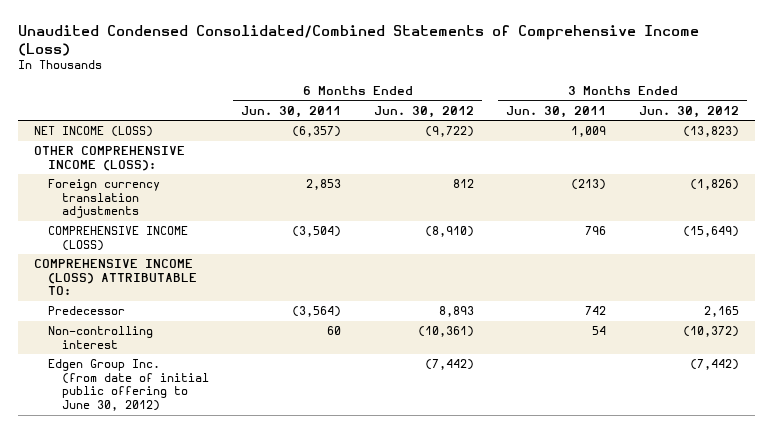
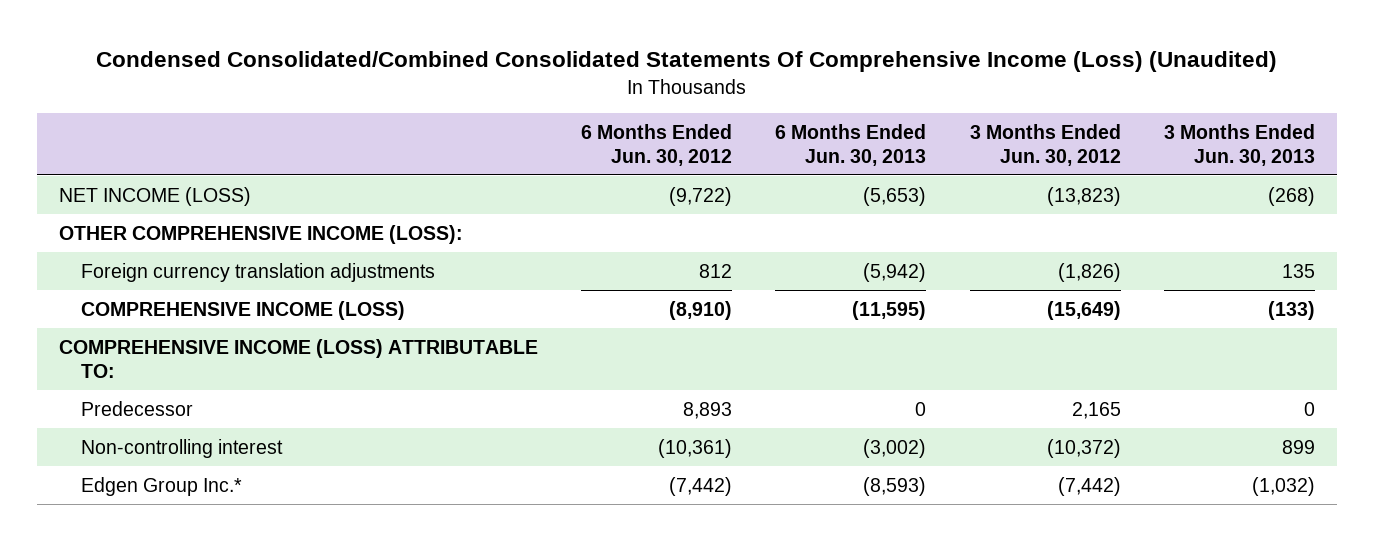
- Unaudited Condensed Consolidated/Combined Statements of Comprehensive Income (Loss)
+ Condensed Consolidated/Combined Consolidated Statements Of Comprehensive Income (Loss) (Unaudited)
- | 6 Months Ended Jun. 30, 2011 | 6 Months Ended Jun. 30, 2012 | 3 Months Ended Jun. 30, 2011 | 3 Months Ended Jun. 30, 2012
+ | 6 Months Ended Jun. 30, 2012 | 6 Months Ended Jun. 30, 2013 | 3 Months Ended Jun. 30, 2012 | 3 Months Ended Jun. 30, 2013
- Edgen Group Inc. (from date of initial public offering to June 30, 2012) | | (7,442) | | (7,442)
+ Edgen Group Inc.* | (7,442) | (8,593) | (7,442) | (1,032)

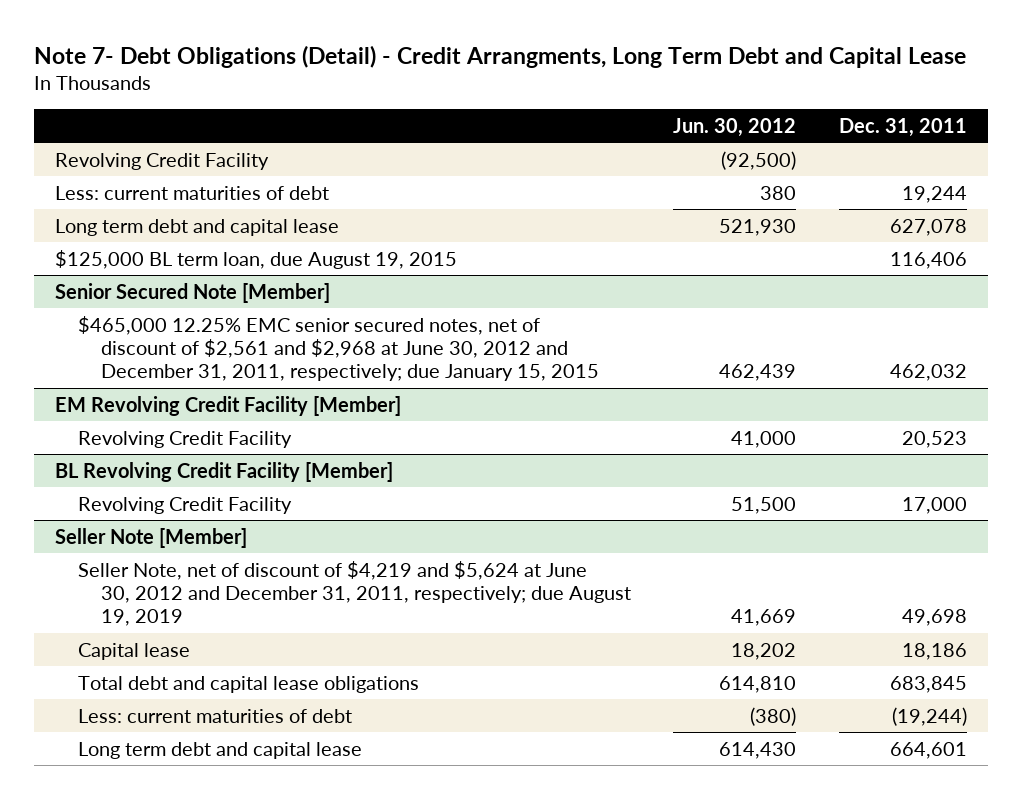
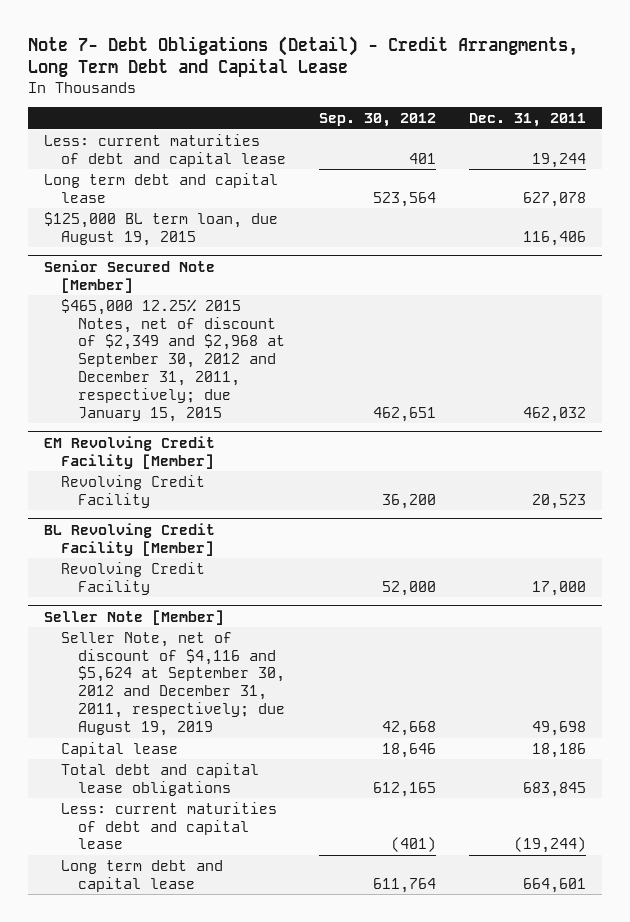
- | Jun. 30, 2012 | Dec. 31, 2011
+ | Sep. 30, 2012 | Dec. 31, 2011
- Revolving Credit Facility | (92,500) |
- Less: current maturities of debt | 380 | 19,244
+ Less: current maturities of debt and capital lease | 401 | 19,244
@ Senior Secured Note [Member]
- $465,000 12.25% EMC senior secured notes, net of discount of $2,561 and $2,968 at June 30, 2012 and December 31, 2011, respectively; due January 15, 2015 | 462,439 | 462,032
+ $465,000 12.25% 2015 Notes, net of discount of $2,349 and $2,968 at September 30, 2012 and December 31, 2011, respectively; due January 15, 2015 | 462,651 | 462,032
@ Seller Note [Member]
- Seller Note, net of discount of $4,219 and $5,624 at June 30, 2012 and December 31, 2011, respectively; due August 19, 2019 | 41,669 | 49,698
+ Seller Note, net of discount of $4,116 and $5,624 at September 30, 2012 and December 31, 2011, respectively; due August 19, 2019 | 42,668 | 49,698
- Less: current maturities of debt | (380) | (19,244)
+ Less: current maturities of debt and capital lease | (401) | (19,244)

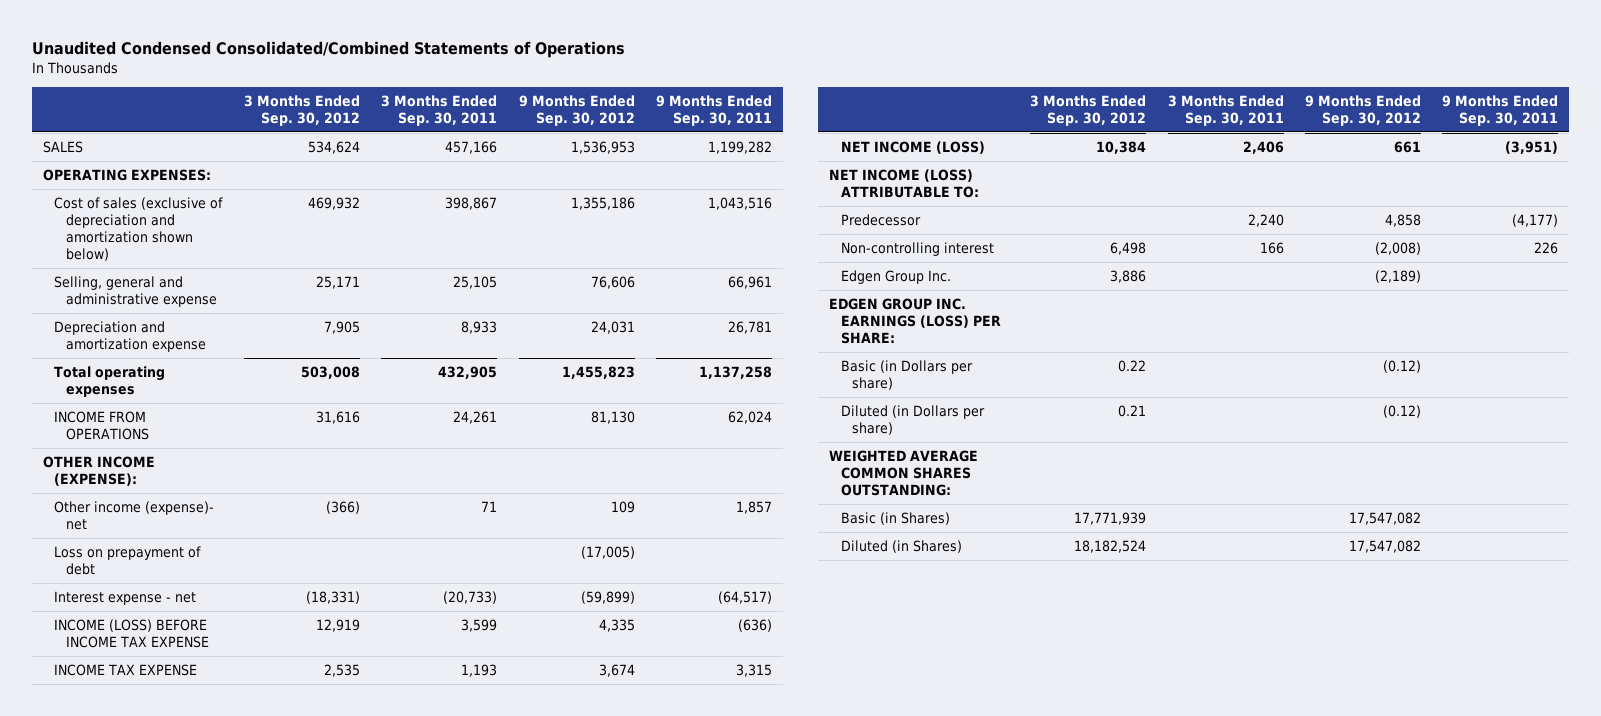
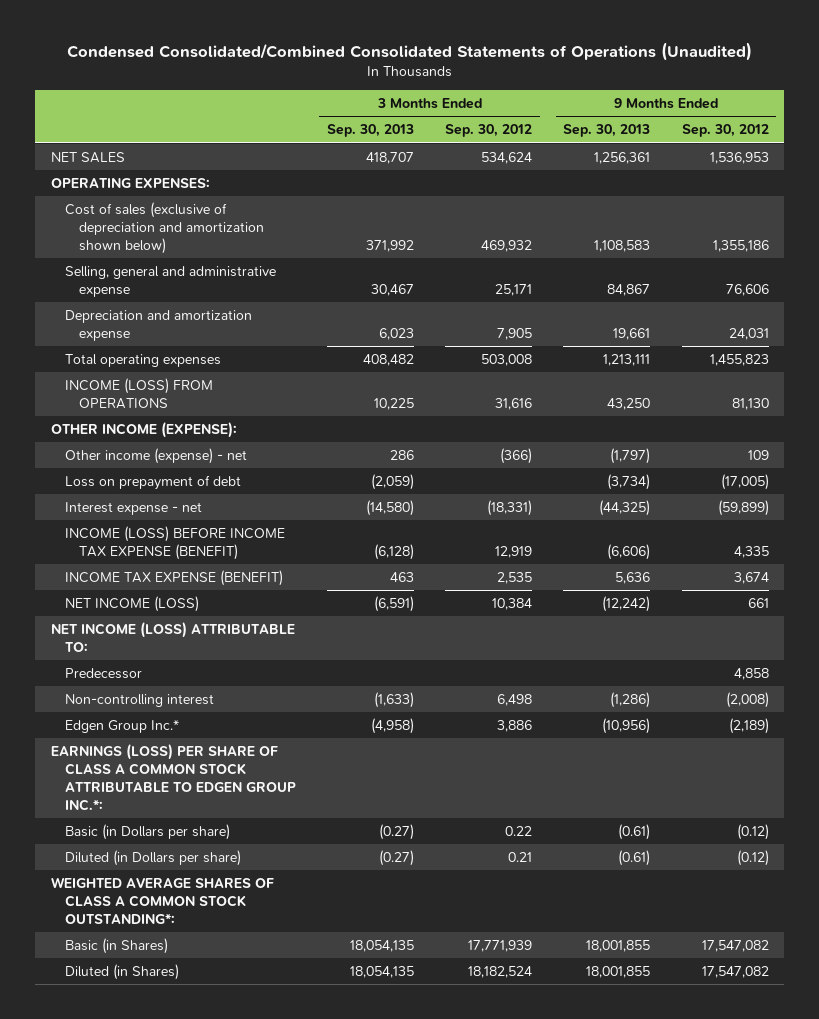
- Unaudited Condensed Consolidated/Combined Statements of Operations
+ Condensed Consolidated/Combined Consolidated Statements of Operations (Unaudited)
- | 3 Months Ended Sep. 30, 2012 | 3 Months Ended Sep. 30, 2011 | 9 Months Ended Sep. 30, 2012 | 9 Months Ended Sep. 30, 2011
+ | 3 Months Ended Sep. 30, 2013 | 3 Months Ended Sep. 30, 2012 | 9 Months Ended Sep. 30, 2013 | 9 Months Ended Sep. 30, 2012
- SALES | 534,624 | 457,166 | 1,536,953 | 1,199,282
+ NET SALES | 418,707 | 534,624 | 1,256,361 | 1,536,953
- INCOME FROM OPERATIONS | 31,616 | 24,261 | 81,130 | 62,024
+ INCOME (LOSS) FROM OPERATIONS | 10,225 | 31,616 | 43,250 | 81,130
- Other income (expense)- net | (366) | 71 | 109 | 1,857
+ Other income (expense) - net | 286 | (366) | (1,797) | 109
- INCOME (LOSS) BEFORE INCOME TAX EXPENSE | 12,919 | 3,599 | 4,335 | (636)
- INCOME TAX EXPENSE | 2,535 | 1,193 | 3,674 | 3,315
+ INCOME (LOSS) BEFORE INCOME TAX EXPENSE (BENEFIT) | (6,128) | 12,919 | (6,606) | 4,335
+ INCOME TAX EXPENSE (BENEFIT) | 463 | 2,535 | 5,636 | 3,674
- Edgen Group Inc. | 3,886 | | (2,189) |
- EDGEN GROUP INC. EARNINGS (LOSS) PER SHARE:
+ Edgen Group Inc.* | (4,958) | 3,886 | (10,956) | (2,189)
+ EARNINGS (LOSS) PER SHARE OF CLASS A COMMON STOCK ATTRIBUTABLE TO EDGEN GROUP INC.*:
- WEIGHTED AVERAGE COMMON SHARES OUTSTANDING:
+ WEIGHTED AVERAGE SHARES OF CLASS A COMMON STOCK OUTSTANDING*:

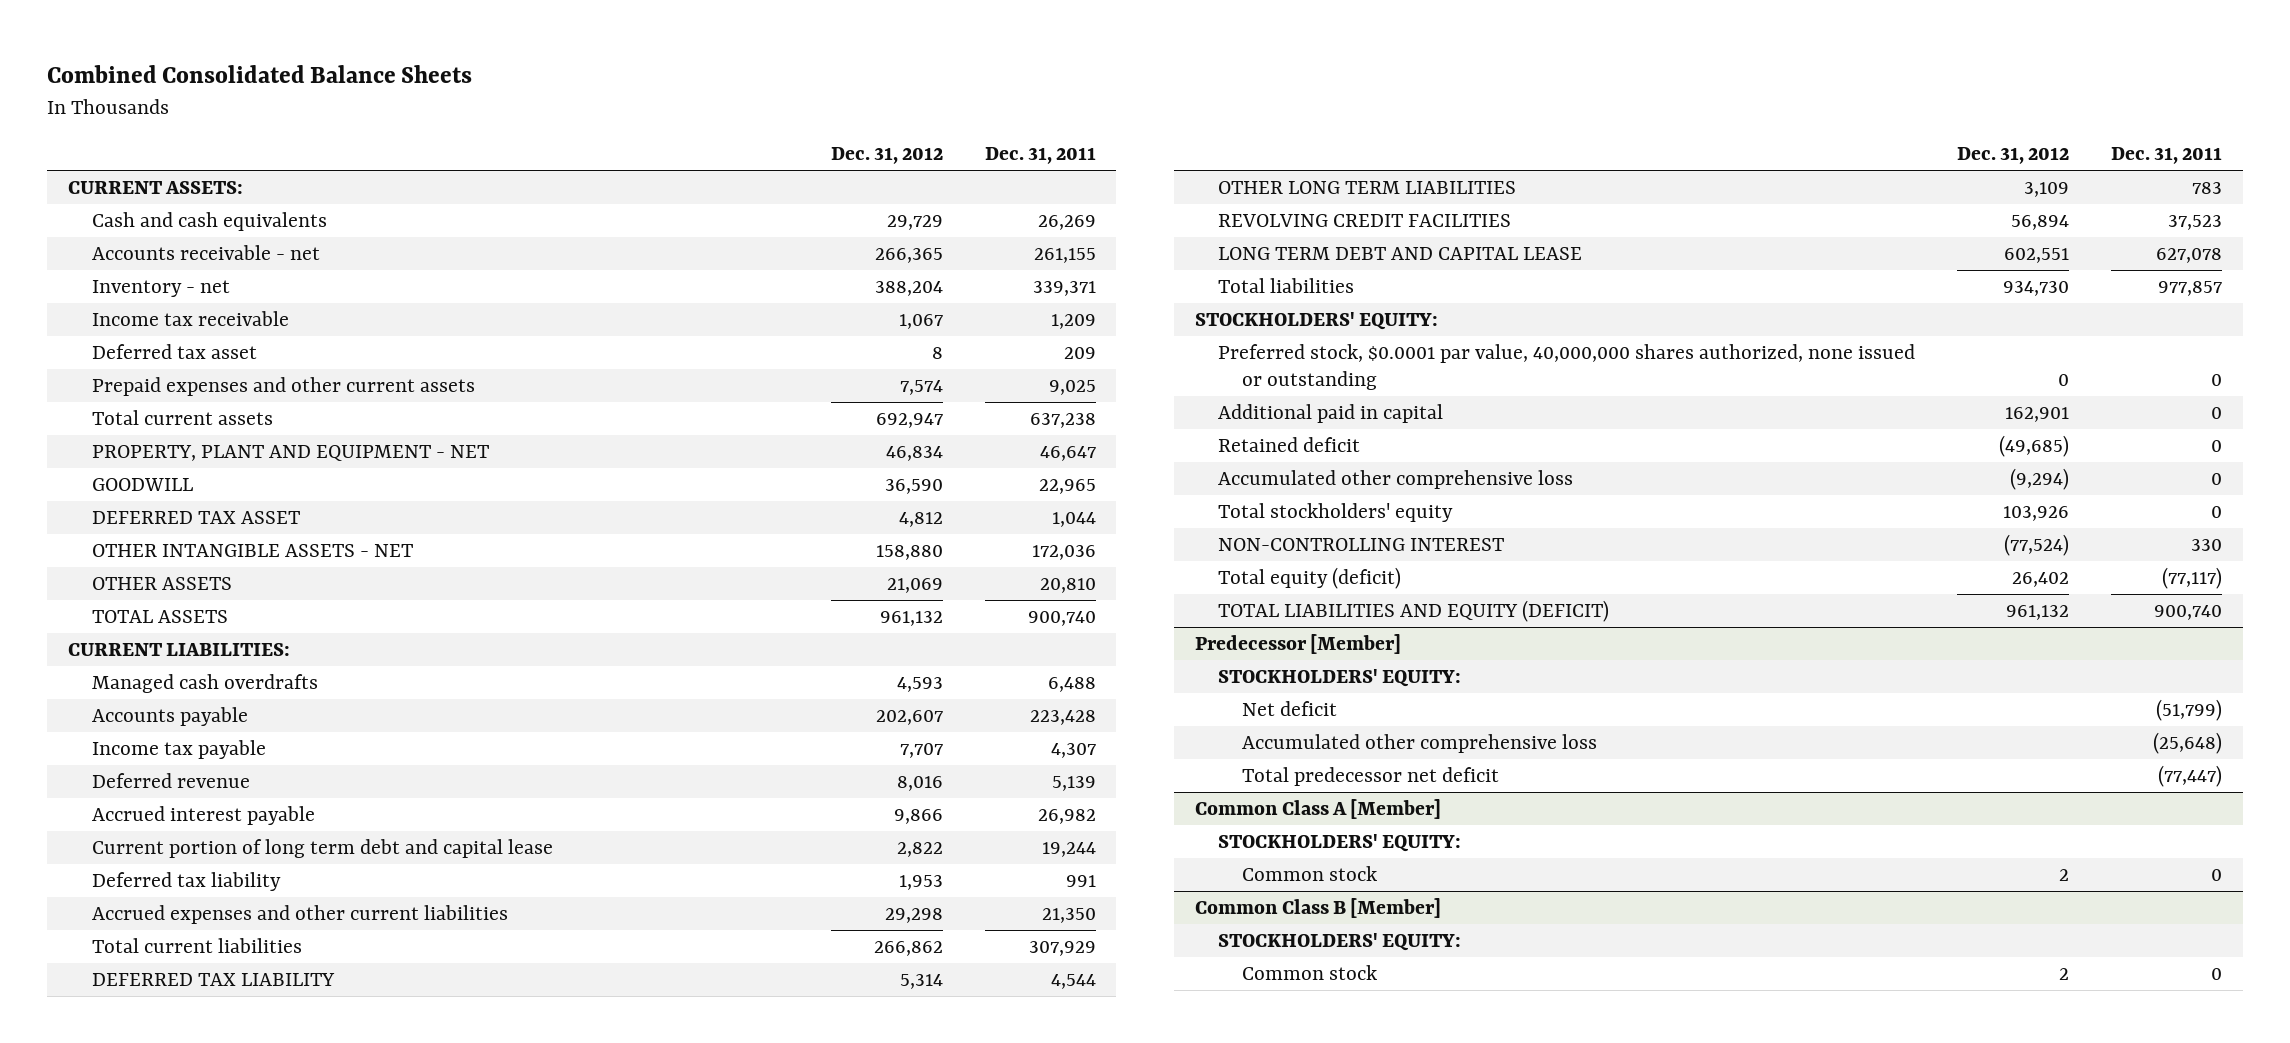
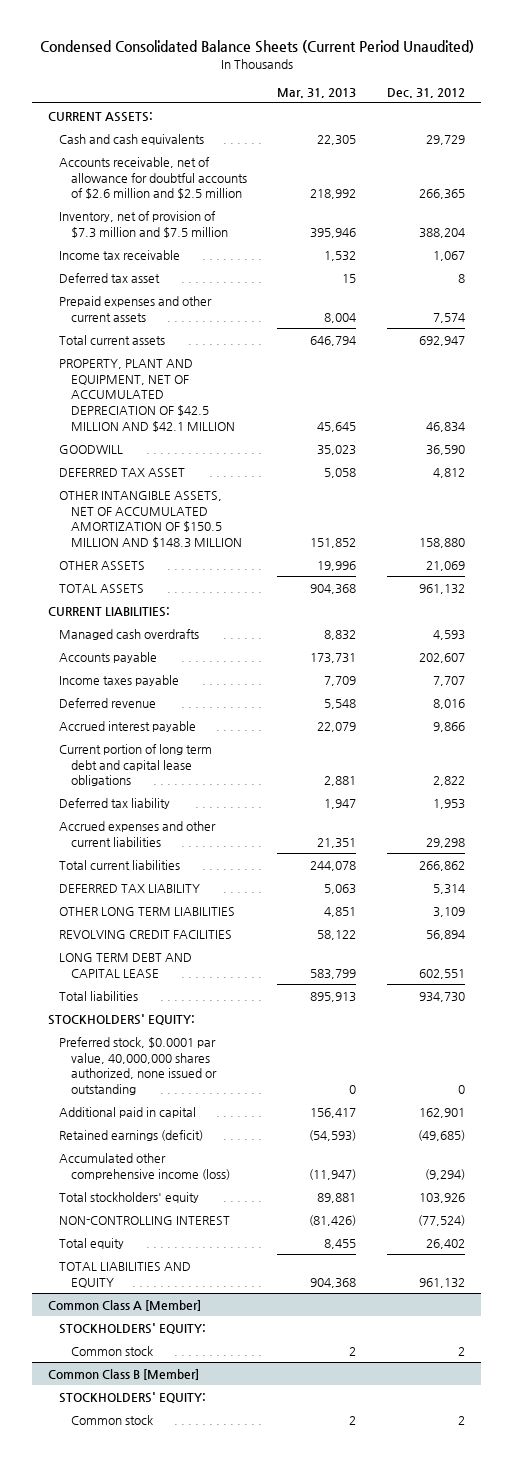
- Combined Consolidated Balance Sheets
+ Condensed Consolidated Balance Sheets (Current Period Unaudited)
- | Dec. 31, 2012 | Dec. 31, 2011
+ | Mar. 31, 2013 | Dec. 31, 2012
- Accounts receivable - net | 266,365 | 261,155
- Inventory - net | 388,204 | 339,371
+ Accounts receivable, net of allowance for doubtful accounts of $2.6 million and $2.5 million | 218,992 | 266,365
+ Inventory, net of provision of $7.3 million and $7.5 million | 395,946 | 388,204
- PROPERTY, PLANT AND EQUIPMENT - NET | 46,834 | 46,647
+ PROPERTY, PLANT AND EQUIPMENT, NET OF ACCUMULATED DEPRECIATION OF $42.5 MILLION AND $42.1 MILLION | 45,645 | 46,834
- OTHER INTANGIBLE ASSETS - NET | 158,880 | 172,036
+ OTHER INTANGIBLE ASSETS, NET OF ACCUMULATED AMORTIZATION OF $150.5 MILLION AND $148.3 MILLION | 151,852 | 158,880
- Income tax payable | 7,707 | 4,307
+ Income taxes payable | 7,709 | 7,707
- Current portion of long term debt and capital lease | 2,822 | 19,244
+ Current portion of long term debt and capital lease obligations | 2,881 | 2,822
- Retained deficit | (49,685) | 0
- Accumulated other comprehensive loss | (9,294) | 0
+ Retained earnings (deficit) | (54,593) | (49,685)
+ Accumulated other comprehensive income (loss) | (11,947) | (9,294)
- Total equity (deficit) | 26,402 | (77,117)
- TOTAL LIABILITIES AND EQUITY (DEFICIT) | 961,132 | 900,740
- Predecessor [Member]
- STOCKHOLDERS' EQUITY:
- Net deficit | | (51,799)
- Accumulated other comprehensive loss | | (25,648)
- Total predecessor net deficit | | (77,447)
+ Total equity | 8,455 | 26,402
+ TOTAL LIABILITIES AND EQUITY | 904,368 | 961,132

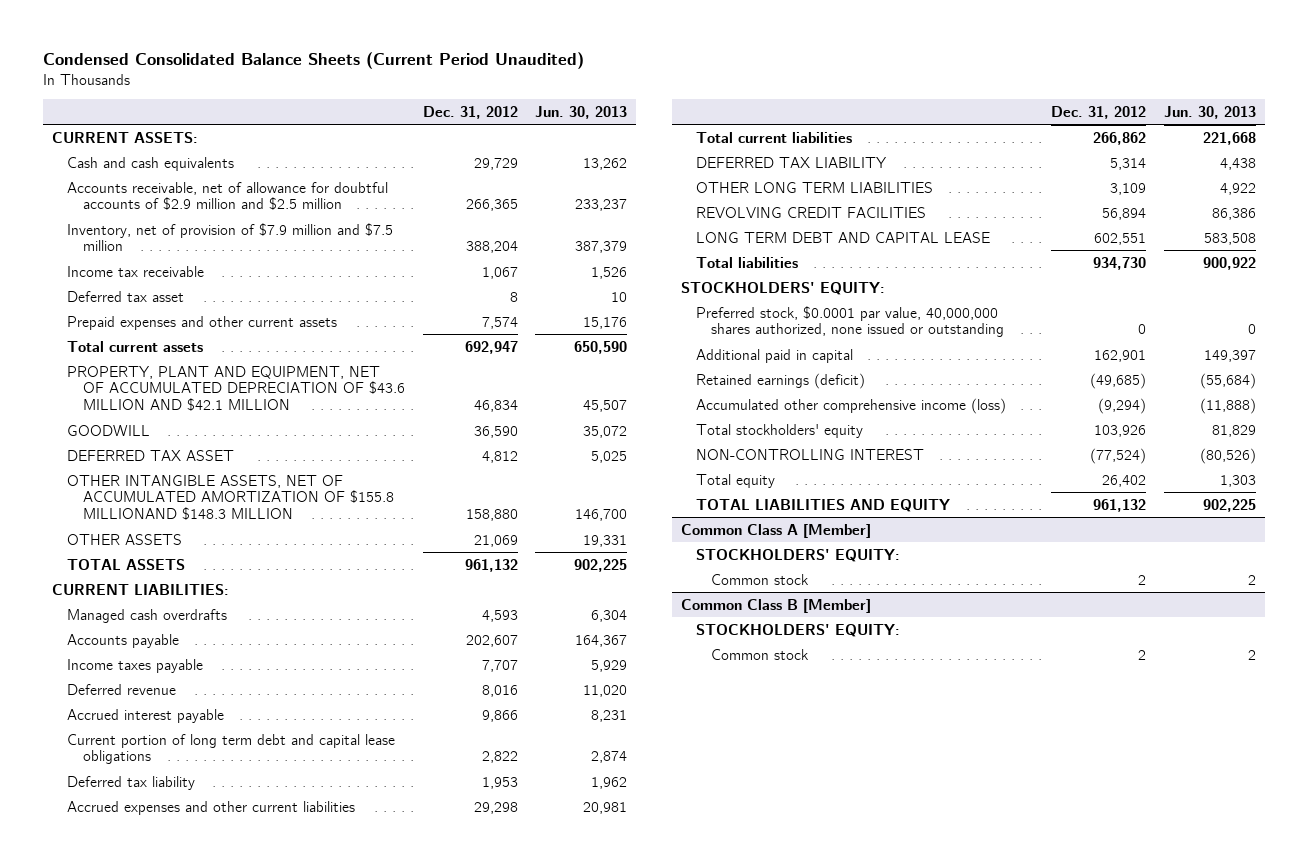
- | Mar. 31, 2013 | Dec. 31, 2012
+ | Dec. 31, 2012 | Jun. 30, 2013
- Accounts receivable, net of allowance for doubtful accounts of $2.6 million and $2.5 million | 218,992 | 266,365
- Inventory, net of provision of $7.3 million and $7.5 million | 395,946 | 388,204
+ Accounts receivable, net of allowance for doubtful accounts of $2.9 million and $2.5 million | 266,365 | 233,237
+ Inventory, net of provision of $7.9 million and $7.5 million | 388,204 | 387,379
- PROPERTY, PLANT AND EQUIPMENT, NET OF ACCUMULATED DEPRECIATION OF $42.5 MILLION AND $42.1 MILLION | 45,645 | 46,834
+ PROPERTY, PLANT AND EQUIPMENT, NET OF ACCUMULATED DEPRECIATION OF $43.6 MILLION AND $42.1 MILLION | 46,834 | 45,507
- OTHER INTANGIBLE ASSETS, NET OF ACCUMULATED AMORTIZATION OF $150.5 MILLION AND $148.3 MILLION | 151,852 | 158,880
+ OTHER INTANGIBLE ASSETS, NET OF ACCUMULATED AMORTIZATION OF $155.8 MILLIONAND $148.3 MILLION | 158,880 | 146,700

